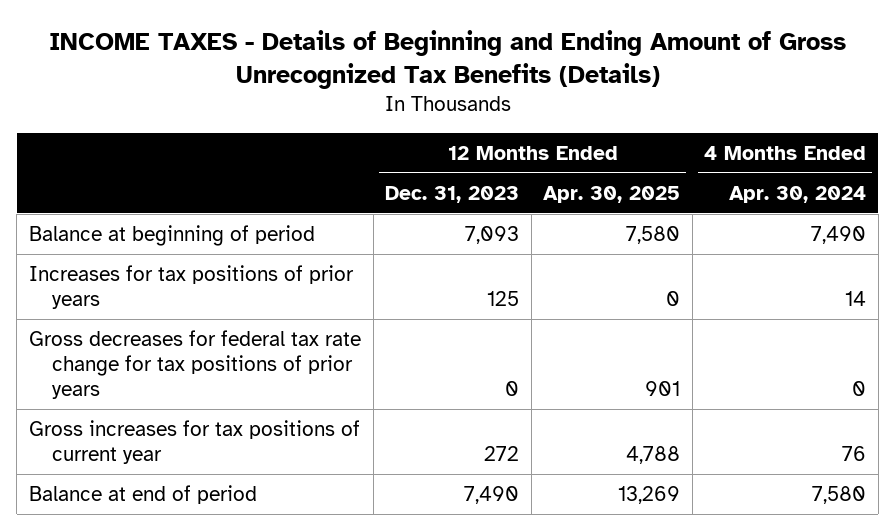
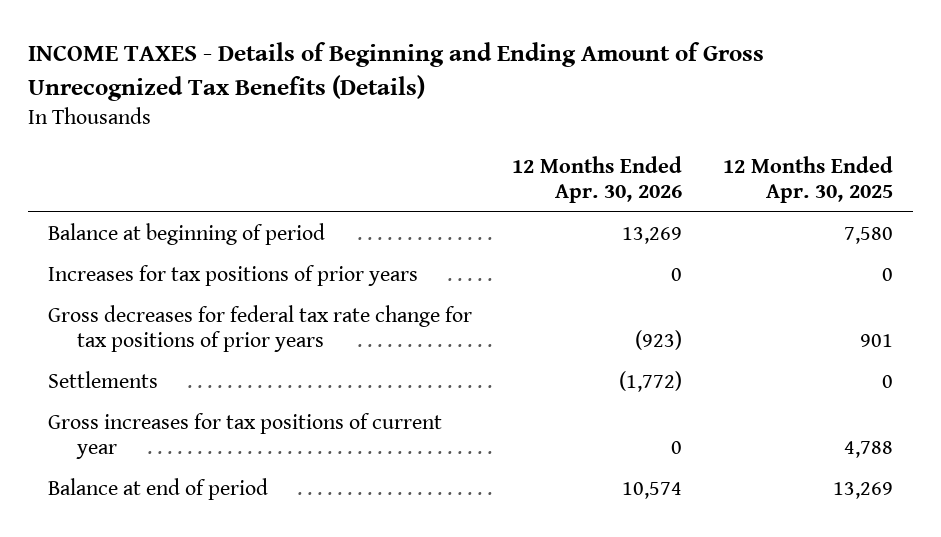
- | 12 Months Ended Dec. 31, 2023 | 12 Months Ended Apr. 30, 2025 | 4 Months Ended Apr. 30, 2024
+ | 12 Months Ended Apr. 30, 2026 | 12 Months Ended Apr. 30, 2025
+ Settlements | (1,772) | 0

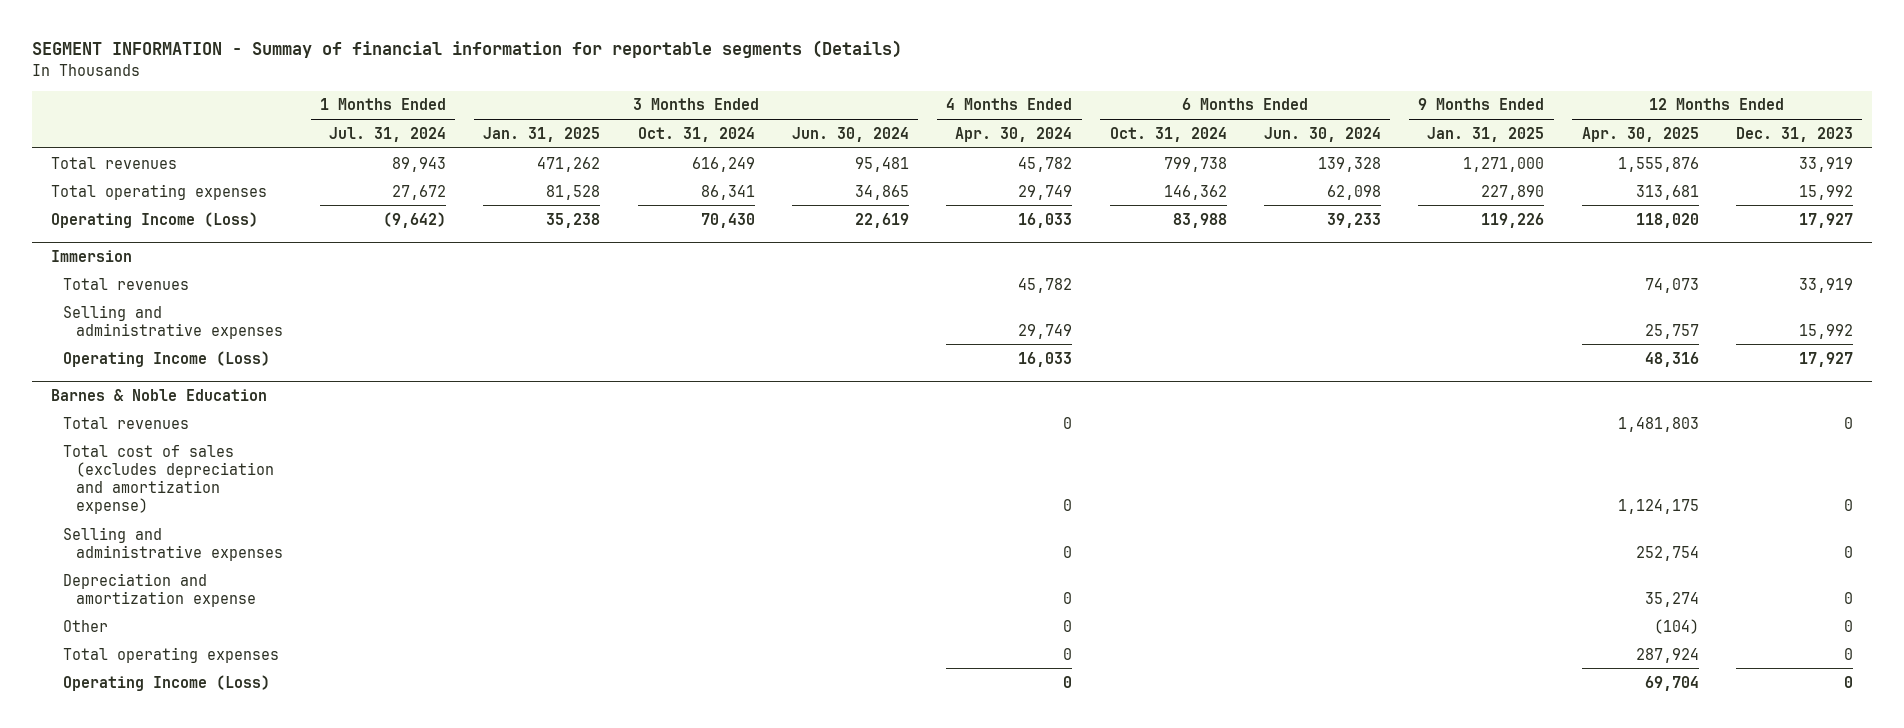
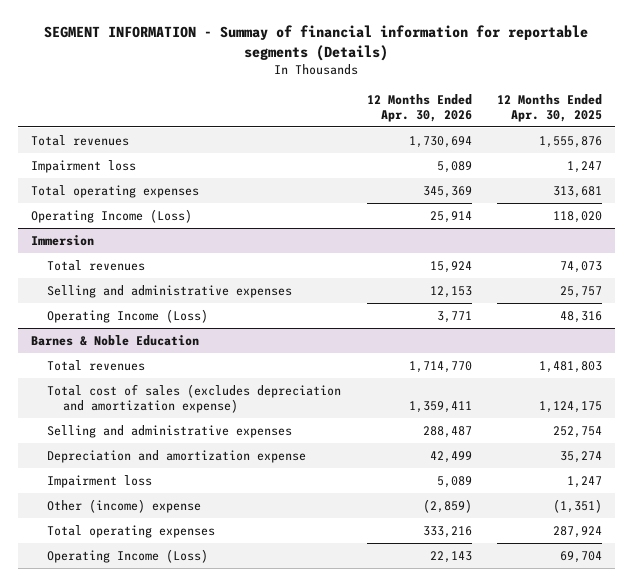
- | 1 Months Ended Jul. 31, 2024 | 3 Months Ended Jan. 31, 2025 | 3 Months Ended Oct. 31, 2024 | 3 Months Ended Jun. 30, 2024 | 4 Months Ended Apr. 30, 2024 | 6 Months Ended Oct. 31, 2024 | 6 Months Ended Jun. 30, 2024 | 9 Months Ended Jan. 31, 2025 | 12 Months Ended Apr. 30, 2025 | 12 Months Ended Dec. 31, 2023
+ | 12 Months Ended Apr. 30, 2026 | 12 Months Ended Apr. 30, 2025
+ Impairment loss | 5,089 | 1,247
@ Barnes & Noble Education
- Other | | | | | 0 | | | | (104) | 0
+ Impairment loss | 5,089 | 1,247
+ Other (income) expense | (2,859) | (1,351)

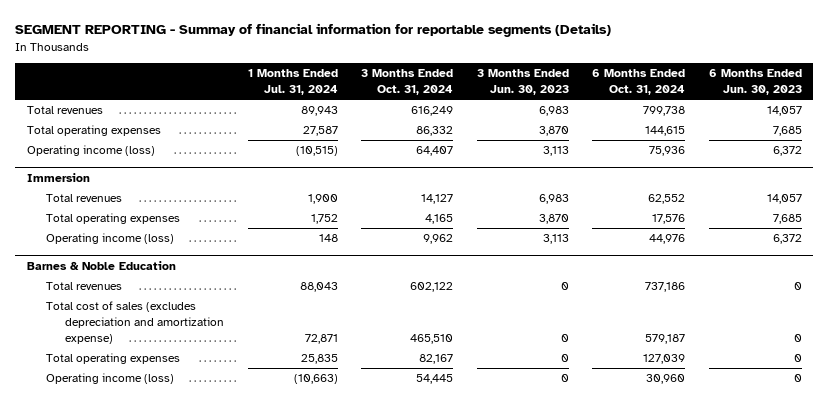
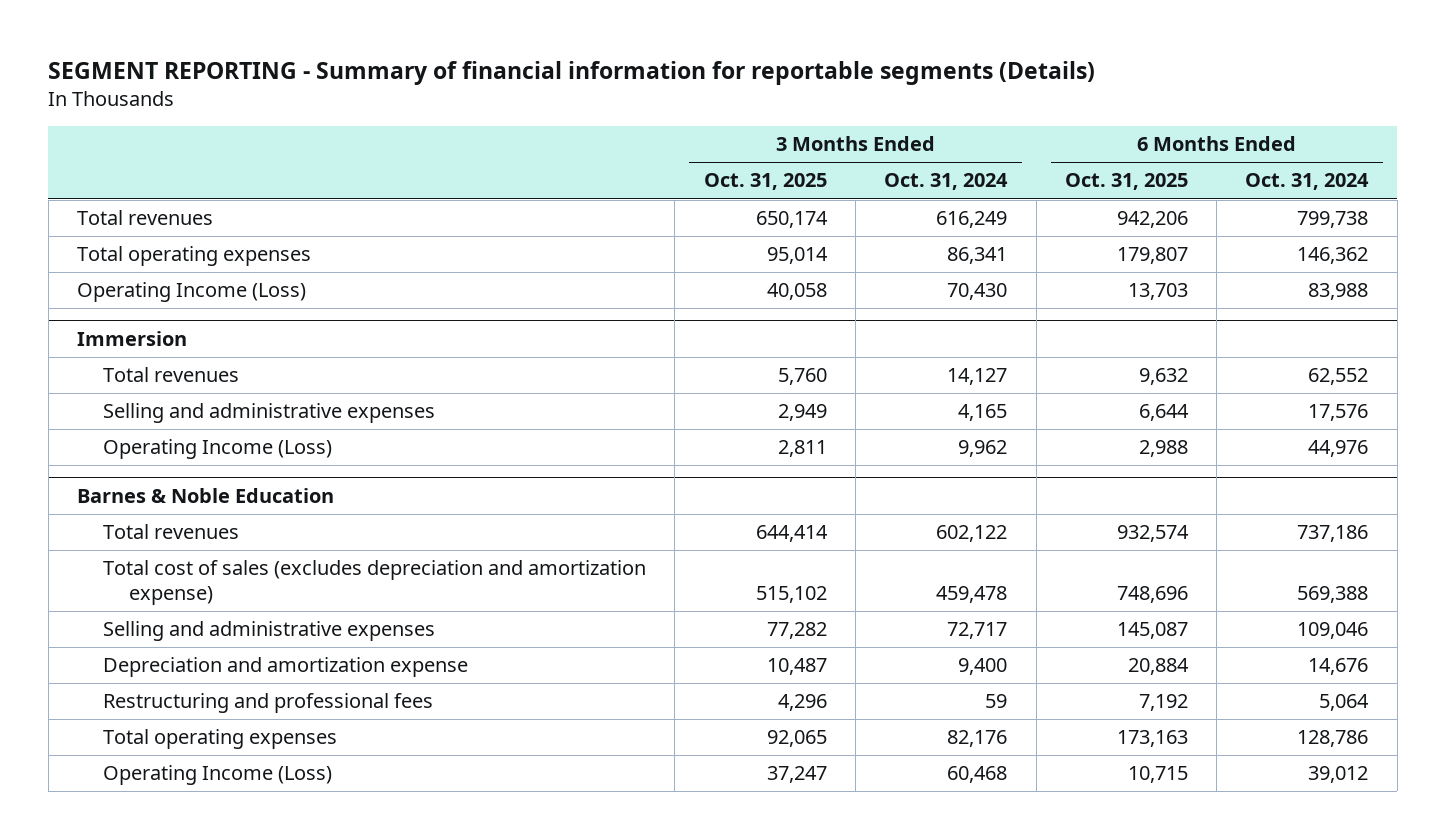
- SEGMENT REPORTING - Summay of financial information for reportable segments (Details)
+ SEGMENT REPORTING - Summary of financial information for reportable segments (Details)
- | 1 Months Ended Jul. 31, 2024 | 3 Months Ended Oct. 31, 2024 | 3 Months Ended Jun. 30, 2023 | 6 Months Ended Oct. 31, 2024 | 6 Months Ended Jun. 30, 2023
+ | 3 Months Ended Oct. 31, 2025 | 3 Months Ended Oct. 31, 2024 | 6 Months Ended Oct. 31, 2025 | 6 Months Ended Oct. 31, 2024
- Total operating expenses | 27,587 | 86,332 | 3,870 | 144,615 | 7,685
- Operating income (loss) | (10,515) | 64,407 | 3,113 | 75,936 | 6,372
+ Total operating expenses | 95,014 | 86,341 | 179,807 | 146,362
+ Operating Income (Loss) | 40,058 | 70,430 | 13,703 | 83,988
@ Immersion
- Total operating expenses | 1,752 | 4,165 | 3,870 | 17,576 | 7,685
- Operating income (loss) | 148 | 9,962 | 3,113 | 44,976 | 6,372
+ Selling and administrative expenses | 2,949 | 4,165 | 6,644 | 17,576
+ Operating Income (Loss) | 2,811 | 9,962 | 2,988 | 44,976
@ Barnes & Noble Education
- Total cost of sales (excludes depreciation and amortization expense) | 72,871 | 465,510 | 0 | 579,187 | 0
- Total operating expenses | 25,835 | 82,167 | 0 | 127,039 | 0
- Operating income (loss) | (10,663) | 54,445 | 0 | 30,960 | 0
+ Total cost of sales (excludes depreciation and amortization expense) | 515,102 | 459,478 | 748,696 | 569,388
+ Selling and administrative expenses | 77,282 | 72,717 | 145,087 | 109,046
+ Depreciation and amortization expense | 10,487 | 9,400 | 20,884 | 14,676
+ Restructuring and professional fees | 4,296 | 59 | 7,192 | 5,064
+ Total operating expenses | 92,065 | 82,176 | 173,163 | 128,786
+ Operating Income (Loss) | 37,247 | 60,468 | 10,715 | 39,012

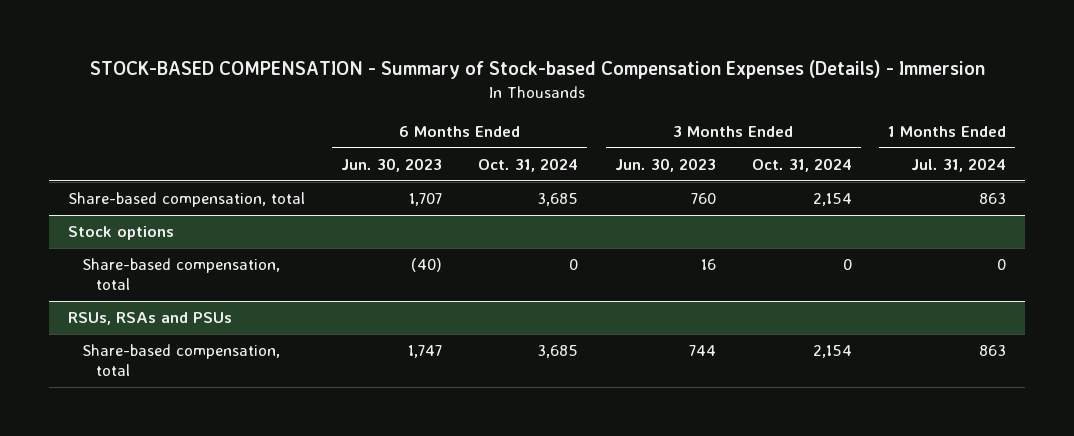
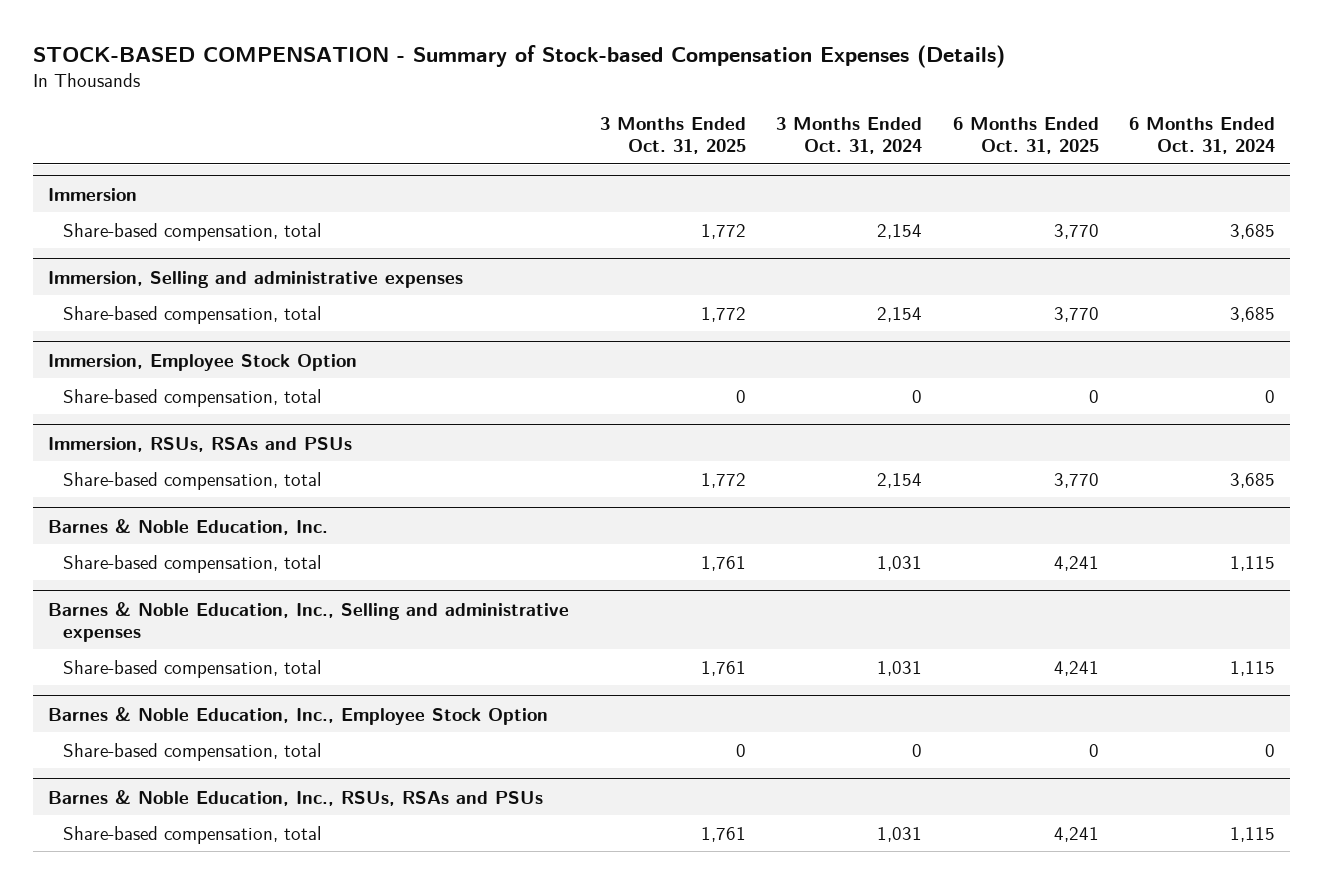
- STOCK-BASED COMPENSATION - Summary of Stock-based Compensation Expenses (Details) - Immersion
+ STOCK-BASED COMPENSATION - Summary of Stock-based Compensation Expenses (Details)
- | 6 Months Ended Jun. 30, 2023 | 6 Months Ended Oct. 31, 2024 | 3 Months Ended Jun. 30, 2023 | 3 Months Ended Oct. 31, 2024 | 1 Months Ended Jul. 31, 2024
+ | 3 Months Ended Oct. 31, 2025 | 3 Months Ended Oct. 31, 2024 | 6 Months Ended Oct. 31, 2025 | 6 Months Ended Oct. 31, 2024
+ Immersion
- Stock options
+ Immersion, Selling and administrative expenses
+ Share-based compensation, total | 1,772 | 2,154 | 3,770 | 3,685
+ Immersion, Employee Stock Option
- RSUs, RSAs and PSUs
+ Immersion, RSUs, RSAs and PSUs
+ Barnes & Noble Education, Inc.
+ Share-based compensation, total | 1,761 | 1,031 | 4,241 | 1,115
+ Barnes & Noble Education, Inc., Selling and administrative expenses
+ Share-based compensation, total | 1,761 | 1,031 | 4,241 | 1,115
+ Barnes & Noble Education, Inc., Employee Stock Option
+ Share-based compensation, total | 0 | 0 | 0 | 0
+ Barnes & Noble Education, Inc., RSUs, RSAs and PSUs
+ Share-based compensation, total | 1,761 | 1,031 | 4,241 | 1,115

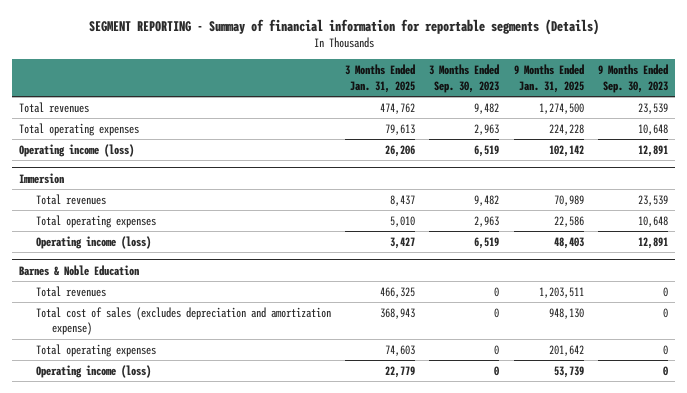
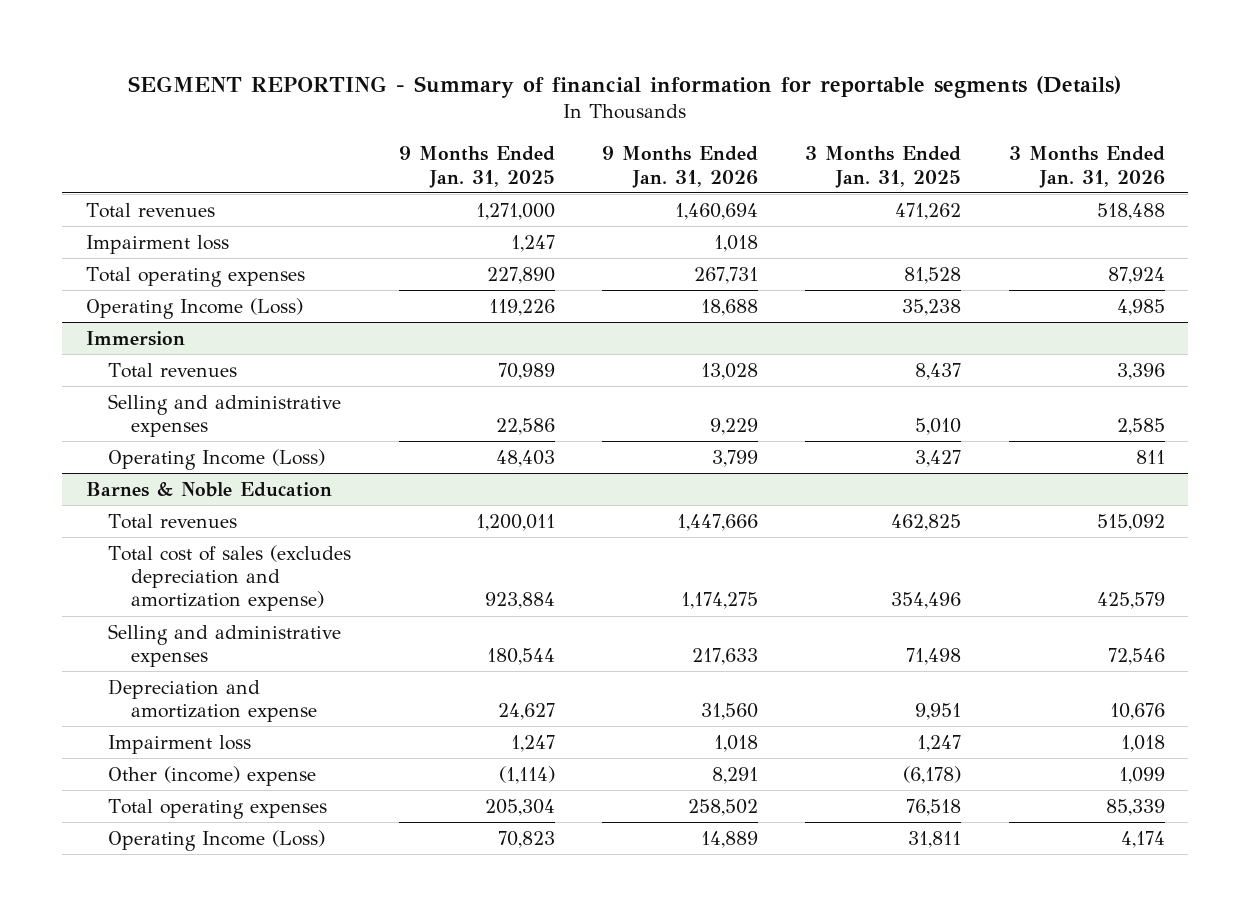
- SEGMENT REPORTING - Summay of financial information for reportable segments (Details)
+ SEGMENT REPORTING - Summary of financial information for reportable segments (Details)
- | 3 Months Ended Jan. 31, 2025 | 3 Months Ended Sep. 30, 2023 | 9 Months Ended Jan. 31, 2025 | 9 Months Ended Sep. 30, 2023
+ | 9 Months Ended Jan. 31, 2025 | 9 Months Ended Jan. 31, 2026 | 3 Months Ended Jan. 31, 2025 | 3 Months Ended Jan. 31, 2026
- Total revenues | 474,762 | 9,482 | 1,274,500 | 23,539
- Total operating expenses | 79,613 | 2,963 | 224,228 | 10,648
- Operating income (loss) | 26,206 | 6,519 | 102,142 | 12,891
+ Total revenues | 1,271,000 | 1,460,694 | 471,262 | 518,488
+ Impairment loss | 1,247 | 1,018 | |
+ Total operating expenses | 227,890 | 267,731 | 81,528 | 87,924
+ Operating Income (Loss) | 119,226 | 18,688 | 35,238 | 4,985
@ Immersion
- Total operating expenses | 5,010 | 2,963 | 22,586 | 10,648
- Operating income (loss) | 3,427 | 6,519 | 48,403 | 12,891
+ Selling and administrative expenses | 22,586 | 9,229 | 5,010 | 2,585
+ Operating Income (Loss) | 48,403 | 3,799 | 3,427 | 811
@ Barnes & Noble Education
- Total revenues | 466,325 | 0 | 1,203,511 | 0
- Total cost of sales (excludes depreciation and amortization expense) | 368,943 | 0 | 948,130 | 0
- Total operating expenses | 74,603 | 0 | 201,642 | 0
- Operating income (loss) | 22,779 | 0 | 53,739 | 0
+ Total revenues | 1,200,011 | 1,447,666 | 462,825 | 515,092
+ Total cost of sales (excludes depreciation and amortization expense) | 923,884 | 1,174,275 | 354,496 | 425,579
+ Selling and administrative expenses | 180,544 | 217,633 | 71,498 | 72,546
+ Depreciation and amortization expense | 24,627 | 31,560 | 9,951 | 10,676
+ Impairment loss | 1,247 | 1,018 | 1,247 | 1,018
+ Other (income) expense | (1,114) | 8,291 | (6,178) | 1,099
+ Total operating expenses | 205,304 | 258,502 | 76,518 | 85,339
+ Operating Income (Loss) | 70,823 | 14,889 | 31,811 | 4,174

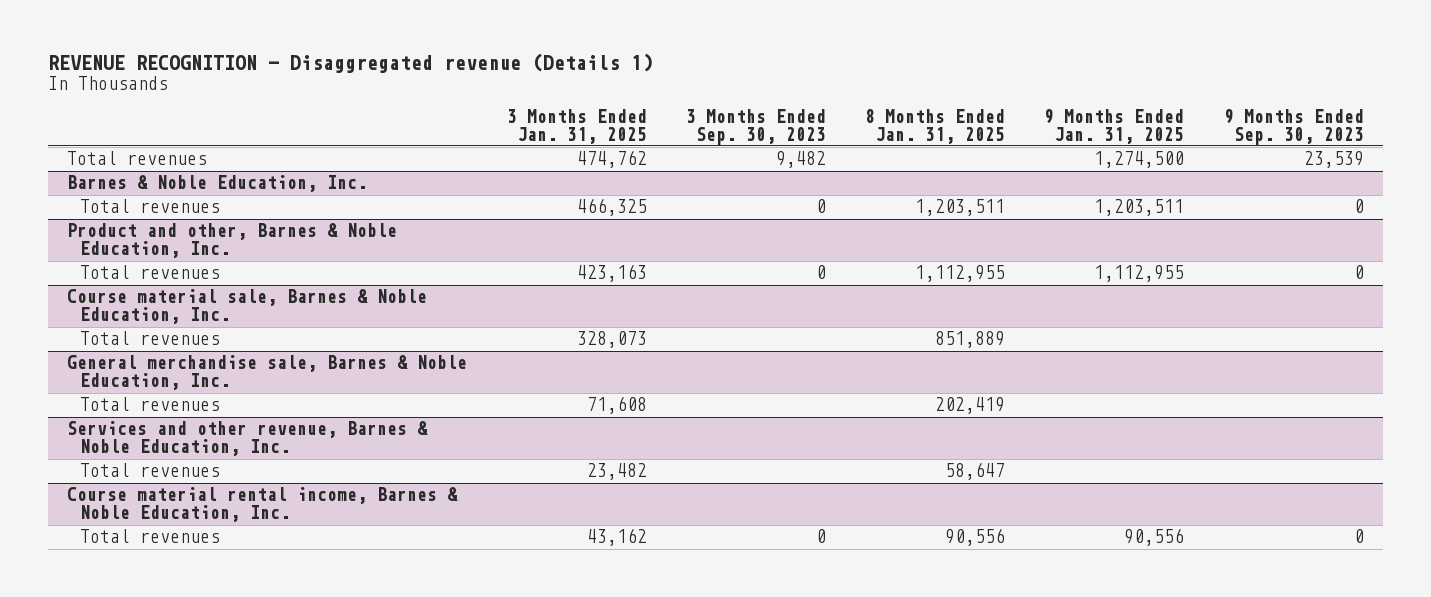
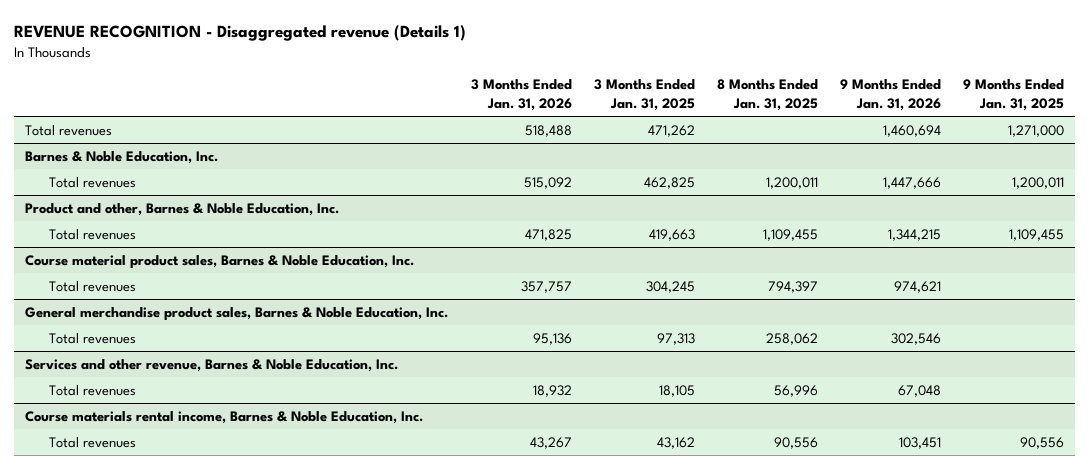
- | 3 Months Ended Jan. 31, 2025 | 3 Months Ended Sep. 30, 2023 | 8 Months Ended Jan. 31, 2025 | 9 Months Ended Jan. 31, 2025 | 9 Months Ended Sep. 30, 2023
+ | 3 Months Ended Jan. 31, 2026 | 3 Months Ended Jan. 31, 2025 | 8 Months Ended Jan. 31, 2025 | 9 Months Ended Jan. 31, 2026 | 9 Months Ended Jan. 31, 2025
- Total revenues | 474,762 | 9,482 | | 1,274,500 | 23,539
+ Total revenues | 518,488 | 471,262 | | 1,460,694 | 1,271,000
@ Barnes & Noble Education, Inc.
- Total revenues | 466,325 | 0 | 1,203,511 | 1,203,511 | 0
+ Total revenues | 515,092 | 462,825 | 1,200,011 | 1,447,666 | 1,200,011
@ Product and other, Barnes & Noble Education, Inc.
- Total revenues | 423,163 | 0 | 1,112,955 | 1,112,955 | 0
- Course material sale, Barnes & Noble Education, Inc.
- Total revenues | 328,073 | | 851,889 | |
- General merchandise sale, Barnes & Noble Education, Inc.
- Total revenues | 71,608 | | 202,419 | |
@ Product and other, Barnes & Noble Education, Inc.
+ Total revenues | 471,825 | 419,663 | 1,109,455 | 1,344,215 | 1,109,455
+ Course material product sales, Barnes & Noble Education, Inc.
+ Total revenues | 357,757 | 304,245 | 794,397 | 974,621 |
+ General merchandise product sales, Barnes & Noble Education, Inc.
+ Total revenues | 95,136 | 97,313 | 258,062 | 302,546 |
@ Services and other revenue, Barnes & Noble Education, Inc.
- Total revenues | 23,482 | | 58,647 | |
- Course material rental income, Barnes & Noble Education, Inc.
@ Services and other revenue, Barnes & Noble Education, Inc.
+ Total revenues | 18,932 | 18,105 | 56,996 | 67,048 |
+ Course materials rental income, Barnes & Noble Education, Inc.

